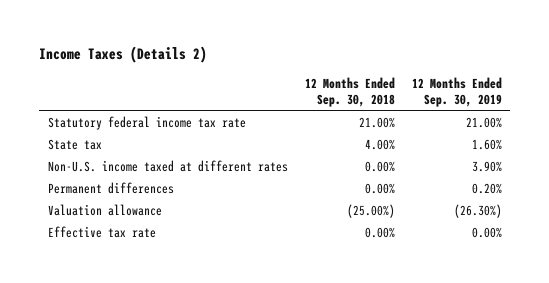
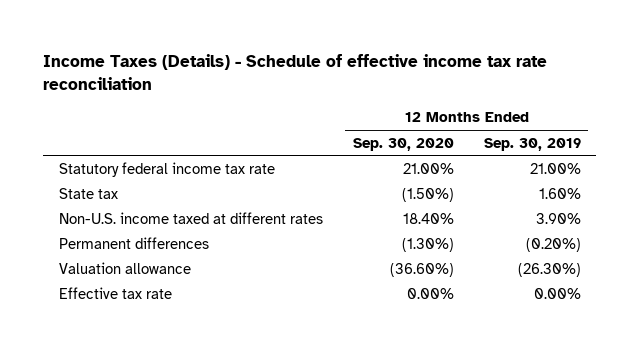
- Income Taxes (Details 2)
+ Income Taxes (Details) - Schedule of effective income tax rate reconciliation
- | 12 Months Ended Sep. 30, 2018 | 12 Months Ended Sep. 30, 2019
+ | 12 Months Ended Sep. 30, 2020 | 12 Months Ended Sep. 30, 2019
- Permanent differences | 0.00% | 0.20%
+ Permanent differences | (1.30%) | (0.20%)

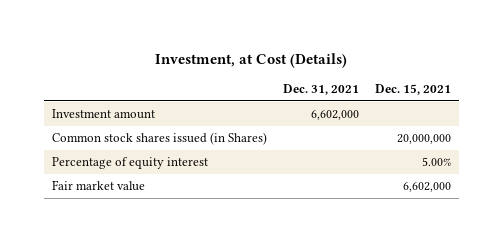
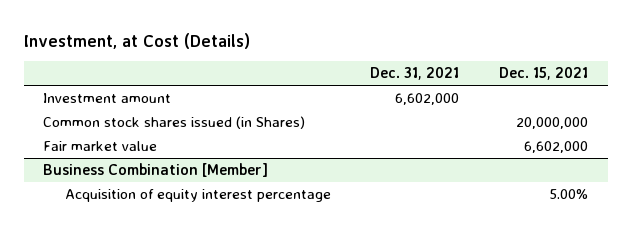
- Percentage of equity interest | | 5.00%
+ Business Combination [Member]
+ Acquisition of equity interest percentage | | 5.00%

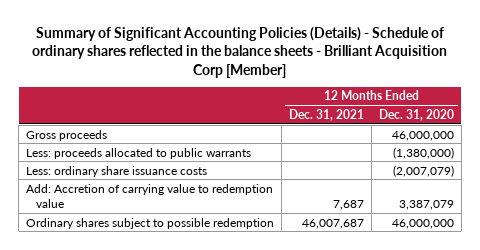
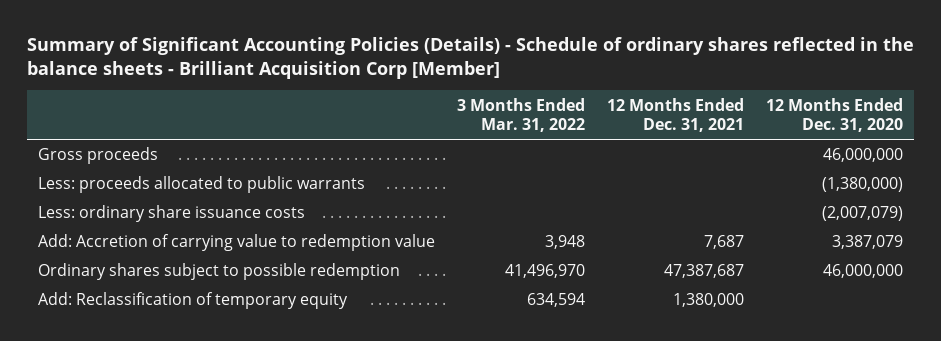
- | 12 Months Ended Dec. 31, 2021 | 12 Months Ended Dec. 31, 2020
+ | 3 Months Ended Mar. 31, 2022 | 12 Months Ended Dec. 31, 2021 | 12 Months Ended Dec. 31, 2020
- Ordinary shares subject to possible redemption | 46,007,687 | 46,000,000
+ Ordinary shares subject to possible redemption | 41,496,970 | 47,387,687 | 46,000,000
+ Add: Reclassification of temporary equity | 634,594 | 1,380,000 |

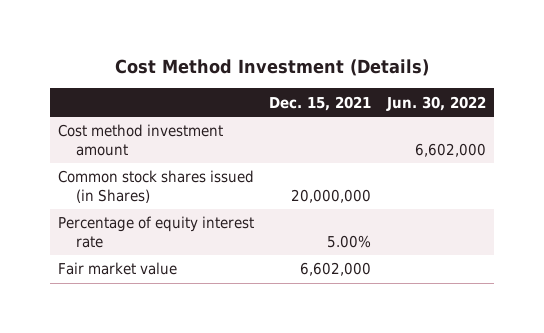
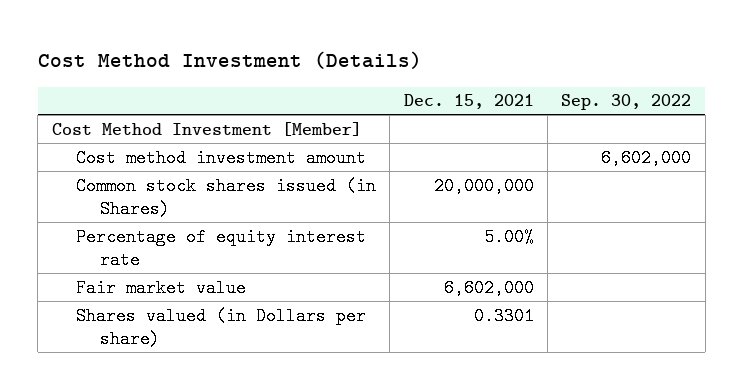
- | Dec. 15, 2021 | Jun. 30, 2022
+ | Dec. 15, 2021 | Sep. 30, 2022
+ Cost Method Investment [Member]
+ Shares valued (in Dollars per share) | 0.3301 |

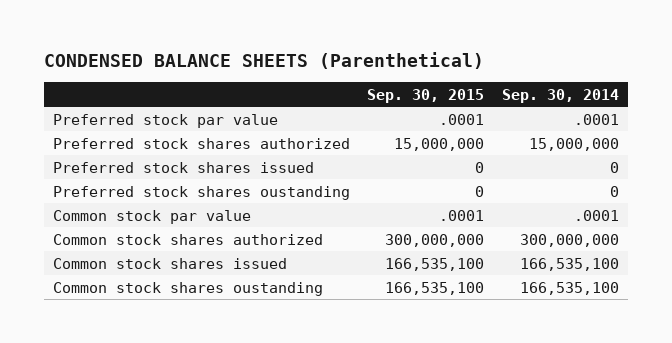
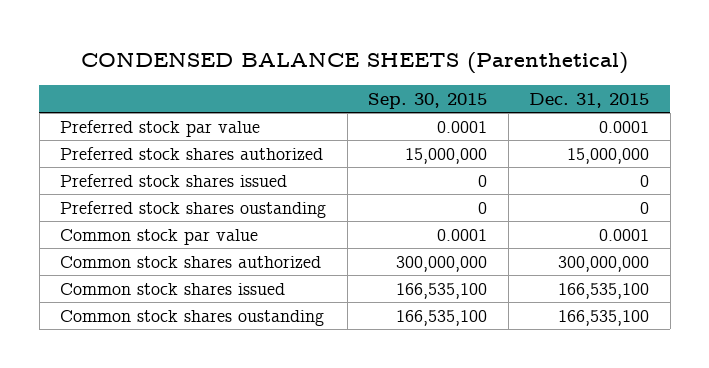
- | Sep. 30, 2015 | Sep. 30, 2014
+ | Sep. 30, 2015 | Dec. 31, 2015
- Preferred stock par value | .0001 | .0001
+ Preferred stock par value | 0.0001 | 0.0001
- Common stock par value | .0001 | .0001
+ Common stock par value | 0.0001 | 0.0001

